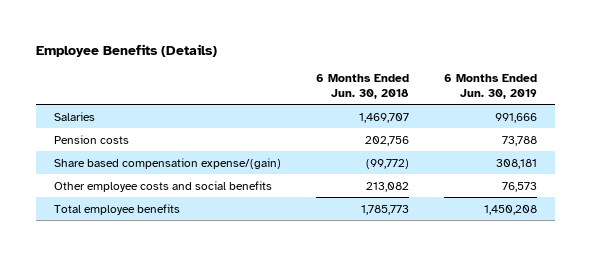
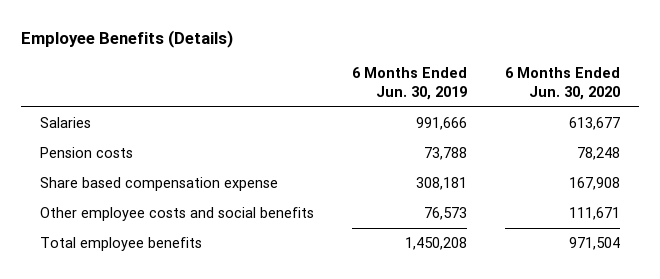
- | 6 Months Ended Jun. 30, 2018 | 6 Months Ended Jun. 30, 2019
+ | 6 Months Ended Jun. 30, 2019 | 6 Months Ended Jun. 30, 2020
- Share based compensation expense/(gain) | (99,772) | 308,181
+ Share based compensation expense | 308,181 | 167,908

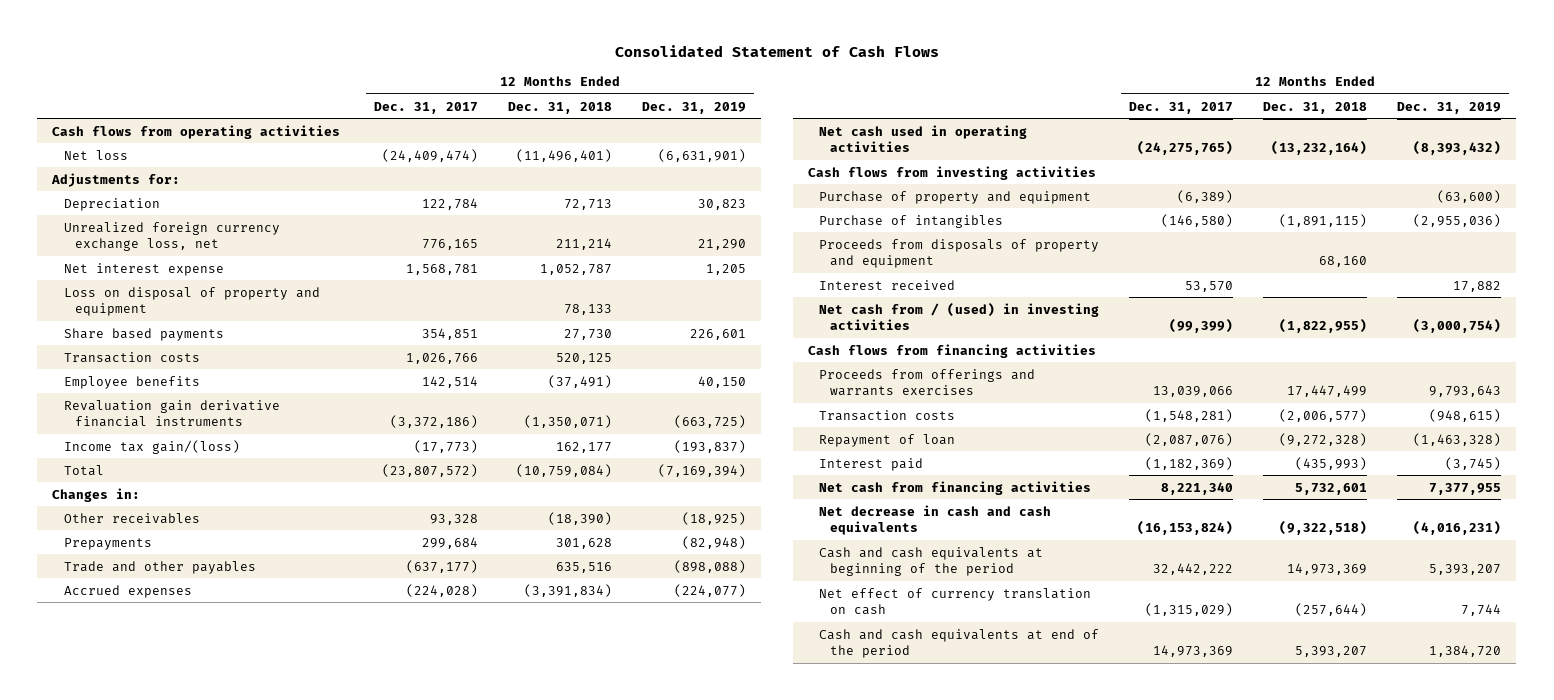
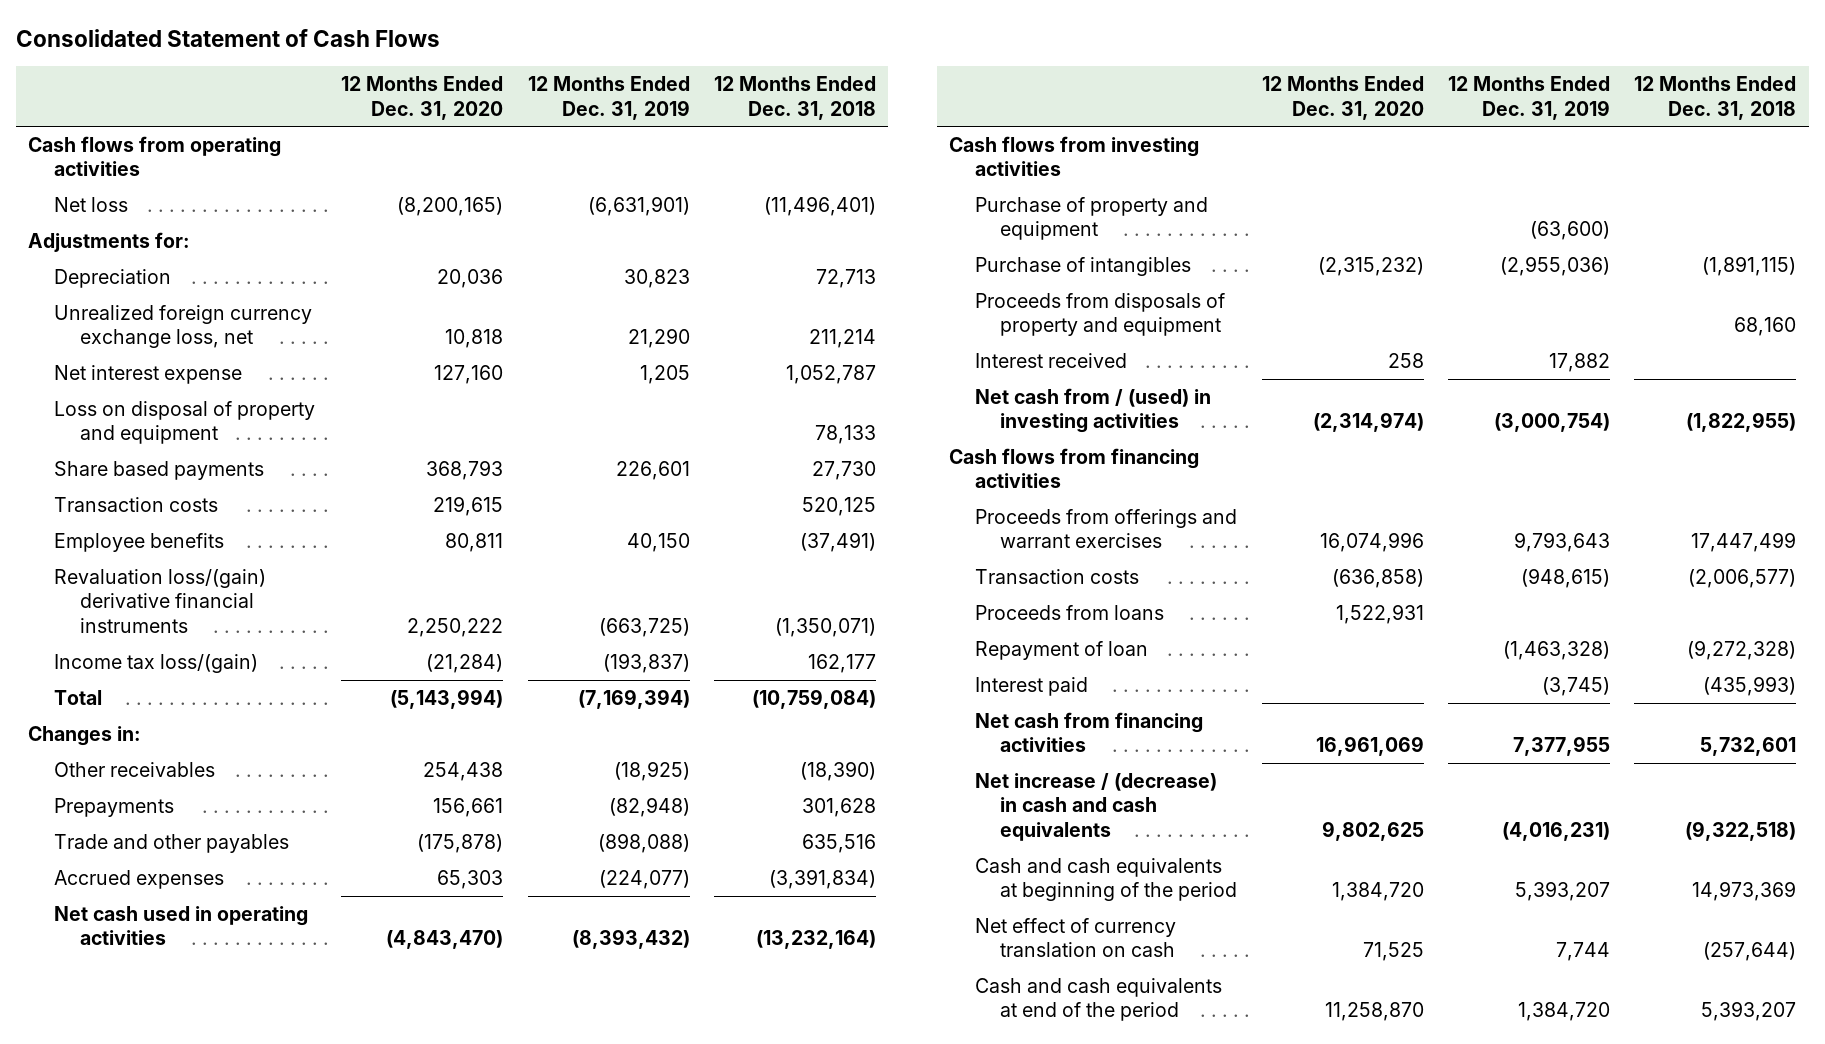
- | 12 Months Ended Dec. 31, 2017 | 12 Months Ended Dec. 31, 2018 | 12 Months Ended Dec. 31, 2019
+ | 12 Months Ended Dec. 31, 2020 | 12 Months Ended Dec. 31, 2019 | 12 Months Ended Dec. 31, 2018
- Revaluation gain derivative financial instruments | (3,372,186) | (1,350,071) | (663,725)
- Income tax gain/(loss) | (17,773) | 162,177 | (193,837)
+ Revaluation loss/(gain) derivative financial instruments | 2,250,222 | (663,725) | (1,350,071)
+ Income tax loss/(gain) | (21,284) | (193,837) | 162,177
- Proceeds from offerings and warrants exercises | 13,039,066 | 17,447,499 | 9,793,643
+ Proceeds from offerings and warrant exercises | 16,074,996 | 9,793,643 | 17,447,499
+ Proceeds from loans | 1,522,931 | |
- Net decrease in cash and cash equivalents | (16,153,824) | (9,322,518) | (4,016,231)
+ Net increase / (decrease) in cash and cash equivalents | 9,802,625 | (4,016,231) | (9,322,518)

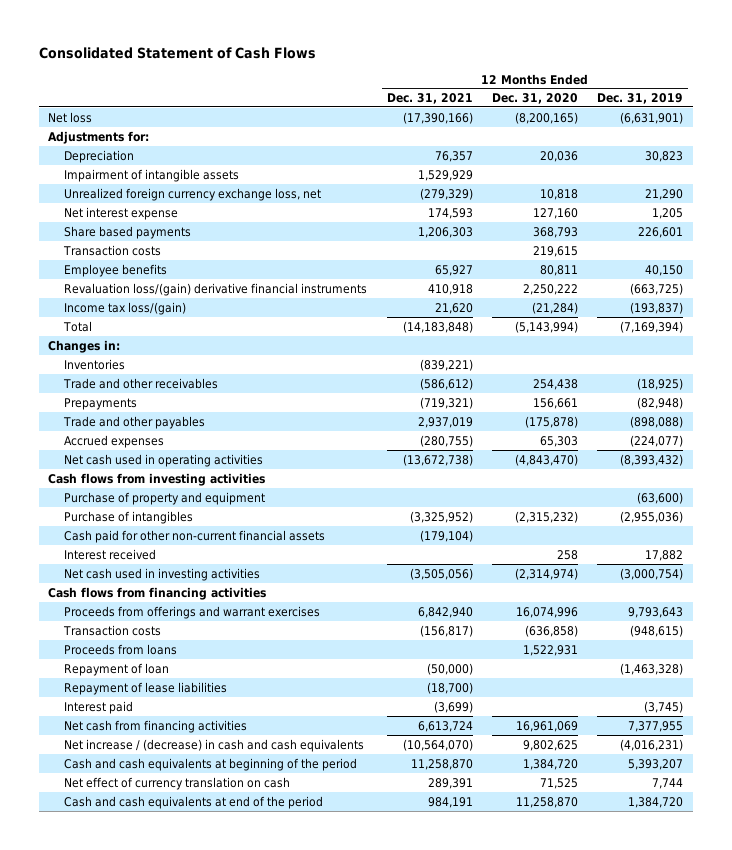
- | 12 Months Ended Dec. 31, 2020 | 12 Months Ended Dec. 31, 2019 | 12 Months Ended Dec. 31, 2018
+ | 12 Months Ended Dec. 31, 2021 | 12 Months Ended Dec. 31, 2020 | 12 Months Ended Dec. 31, 2019
- Cash flows from operating activities
+ Impairment of intangible assets | 1,529,929 | |
- Loss on disposal of property and equipment | | | 78,133
- Other receivables | 254,438 | (18,925) | (18,390)
+ Inventories | (839,221) | |
+ Trade and other receivables | (586,612) | 254,438 | (18,925)
- Proceeds from disposals of property and equipment | | | 68,160
+ Cash paid for other non-current financial assets | (179,104) | |
- Net cash from / (used) in investing activities | (2,314,974) | (3,000,754) | (1,822,955)
+ Net cash used in investing activities | (3,505,056) | (2,314,974) | (3,000,754)
+ Repayment of lease liabilities | (18,700) | |

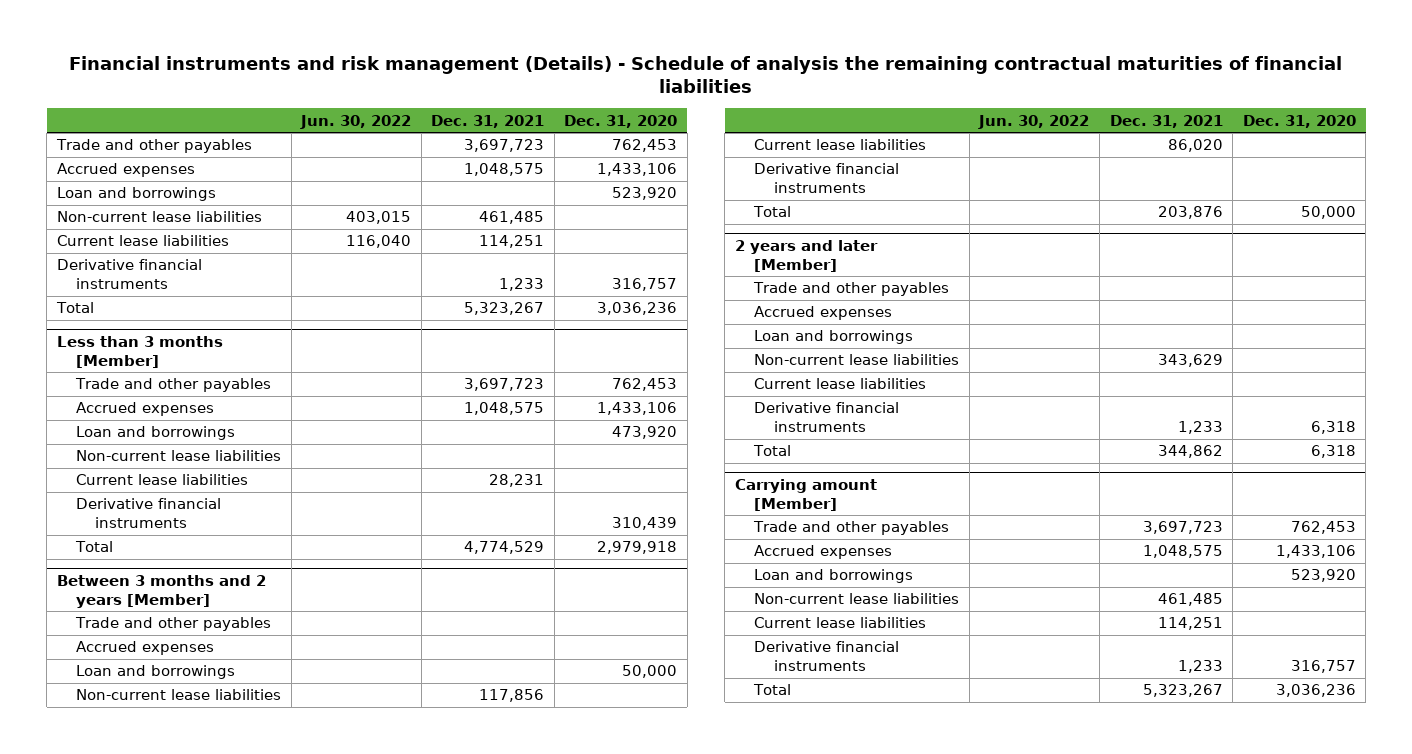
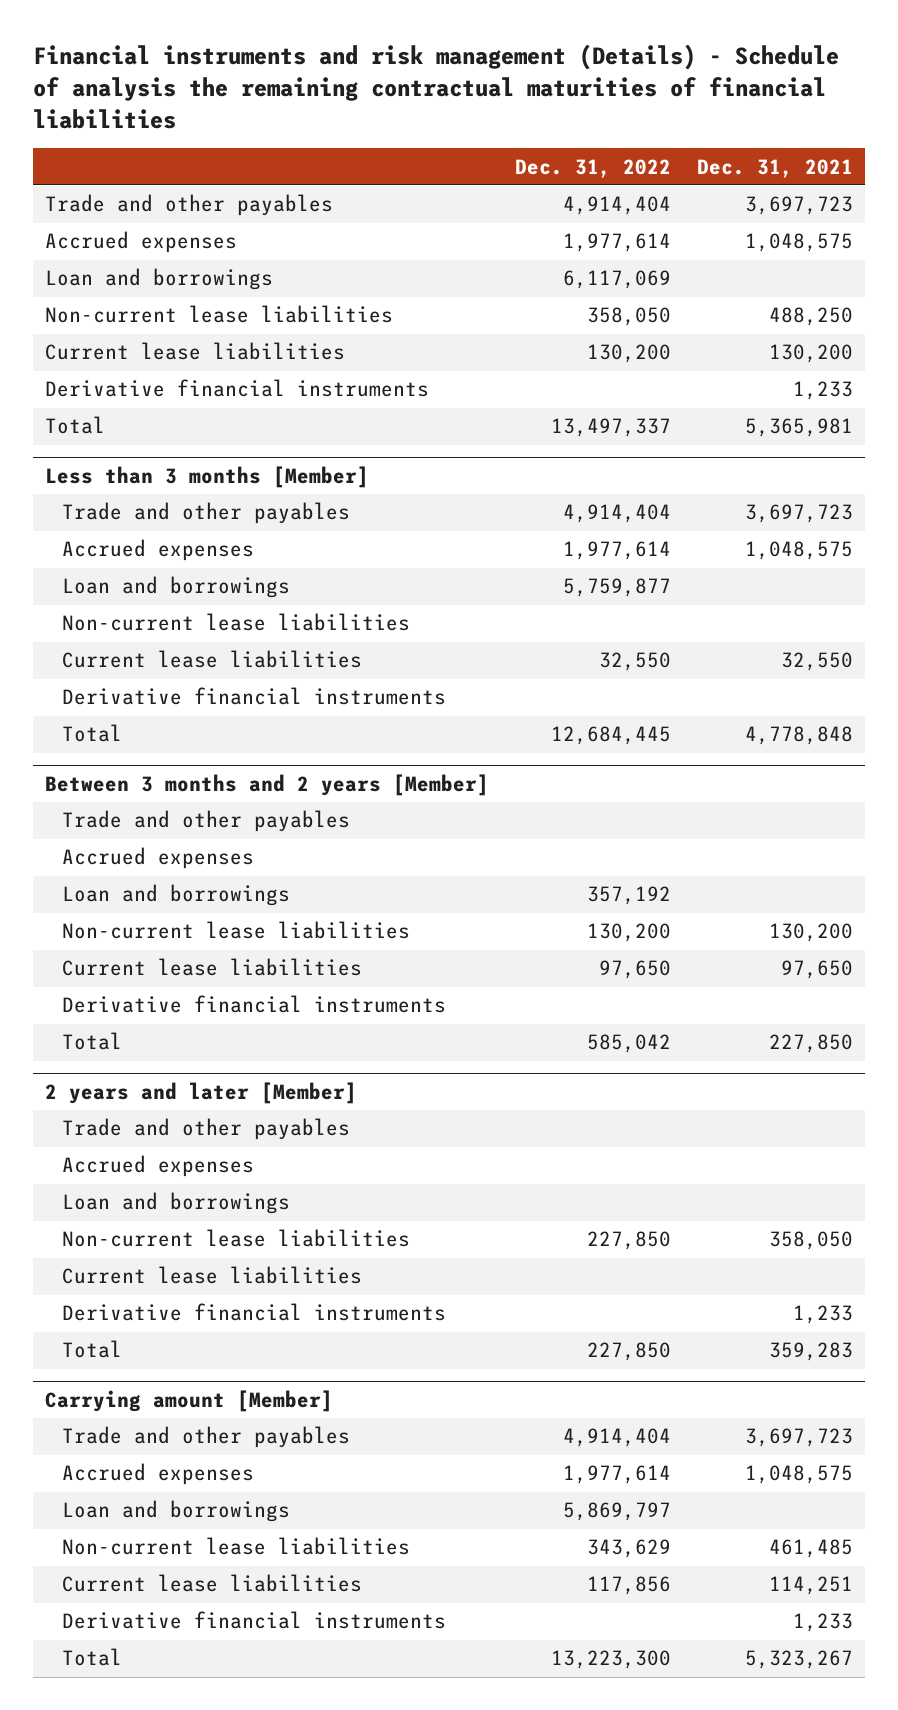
- | Jun. 30, 2022 | Dec. 31, 2021 | Dec. 31, 2020
+ | Dec. 31, 2022 | Dec. 31, 2021
- Non-current lease liabilities | 403,015 | 461,485 |
- Current lease liabilities | 116,040 | 114,251 |
+ Non-current lease liabilities | 358,050 | 488,250
+ Current lease liabilities | 130,200 | 130,200
- Total | | 5,323,267 | 3,036,236
+ Total | 13,497,337 | 5,365,981
@ Less than 3 months [Member]
- Current lease liabilities | | 28,231 |
+ Current lease liabilities | 32,550 | 32,550
- Total | | 4,774,529 | 2,979,918
+ Total | 12,684,445 | 4,778,848
@ Between 3 months and 2 years [Member]
- Non-current lease liabilities | | 117,856 |
- Current lease liabilities | | 86,020 |
+ Non-current lease liabilities | 130,200 | 130,200
+ Current lease liabilities | 97,650 | 97,650
- Total | | 203,876 | 50,000
+ Total | 585,042 | 227,850
@ 2 years and later [Member]
- Non-current lease liabilities | | 343,629 |
+ Non-current lease liabilities | 227,850 | 358,050
- Total | | 344,862 | 6,318
+ Total | 227,850 | 359,283

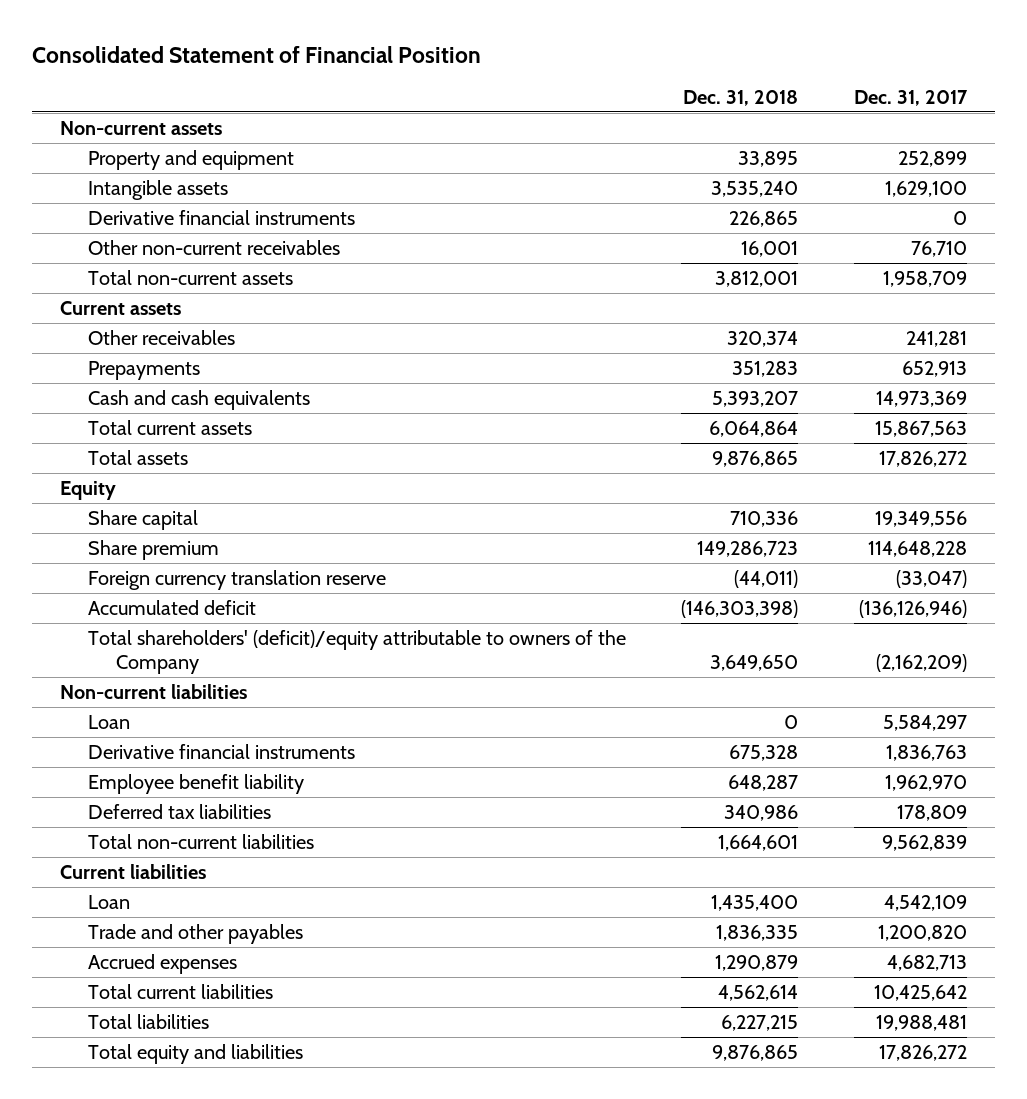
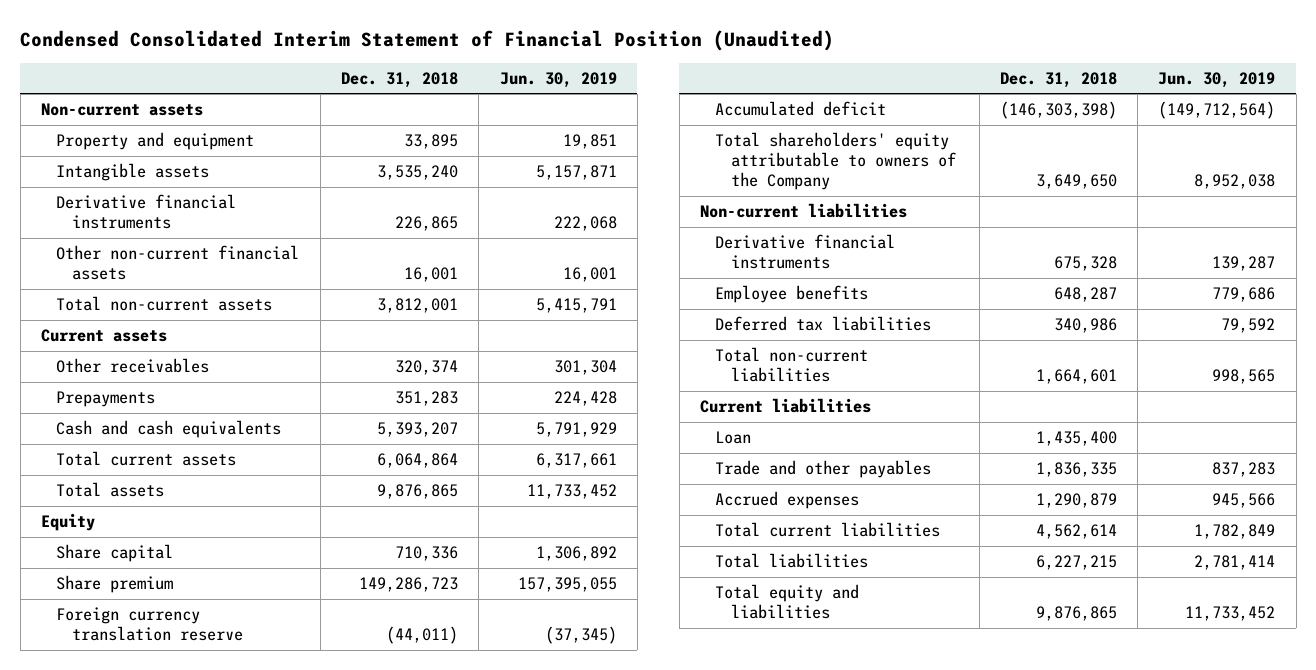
- Consolidated Statement of Financial Position
+ Condensed Consolidated Interim Statement of Financial Position (Unaudited)
- | Dec. 31, 2018 | Dec. 31, 2017
+ | Dec. 31, 2018 | Jun. 30, 2019
- Other non-current receivables | 16,001 | 76,710
+ Other non-current financial assets | 16,001 | 16,001
- Total shareholders' (deficit)/equity attributable to owners of the Company | 3,649,650 | (2,162,209)
+ Total shareholders' equity attributable to owners of the Company | 3,649,650 | 8,952,038
- Loan | 0 | 5,584,297
- Employee benefit liability | 648,287 | 1,962,970
+ Employee benefits | 648,287 | 779,686

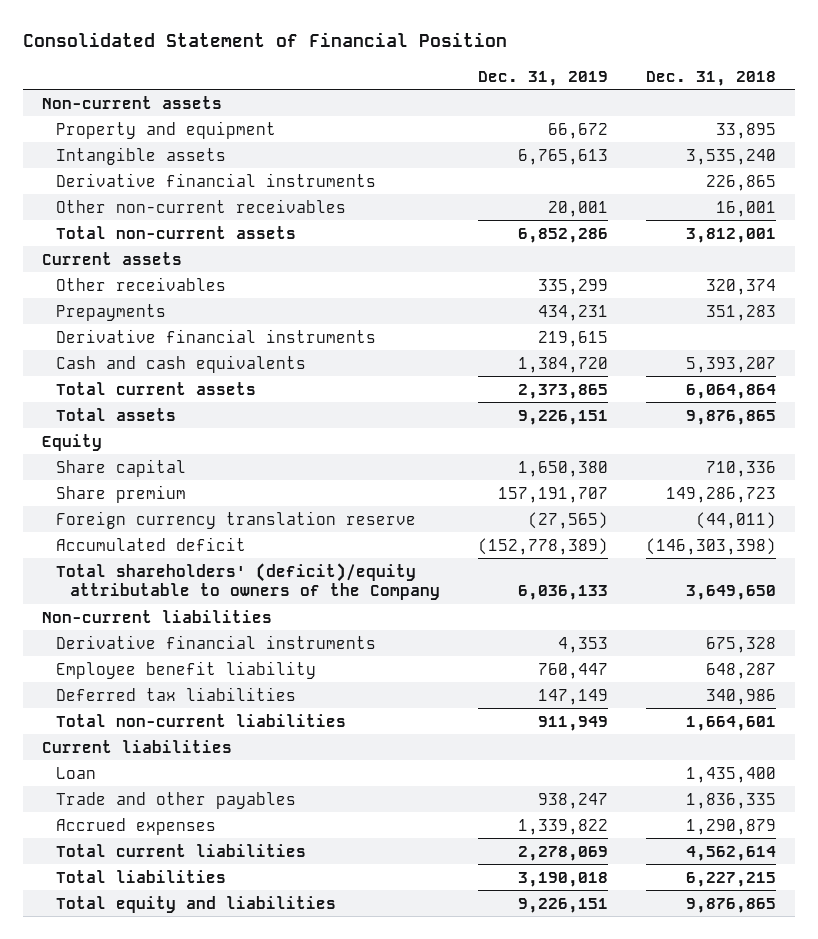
- Condensed Consolidated Interim Statement of Financial Position (Unaudited)
+ Consolidated Statement of Financial Position
- | Dec. 31, 2018 | Jun. 30, 2019
+ | Dec. 31, 2019 | Dec. 31, 2018
- Other non-current financial assets | 16,001 | 16,001
+ Other non-current receivables | 20,001 | 16,001
+ Derivative financial instruments | 219,615 |
- Total shareholders' equity attributable to owners of the Company | 3,649,650 | 8,952,038
+ Total shareholders' (deficit)/equity attributable to owners of the Company | 6,036,133 | 3,649,650
- Employee benefits | 648,287 | 779,686
+ Employee benefit liability | 760,447 | 648,287

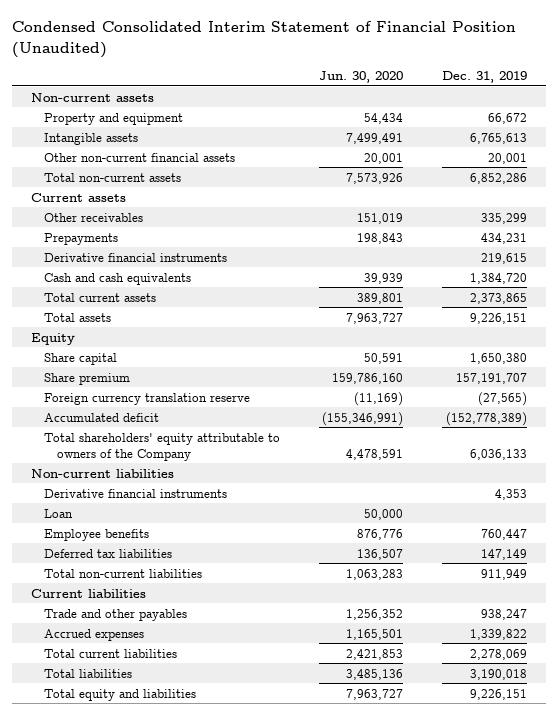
- Consolidated Statement of Financial Position
+ Condensed Consolidated Interim Statement of Financial Position (Unaudited)
- | Dec. 31, 2019 | Dec. 31, 2018
+ | Jun. 30, 2020 | Dec. 31, 2019
- Derivative financial instruments | | 226,865
- Other non-current receivables | 20,001 | 16,001
+ Other non-current financial assets | 20,001 | 20,001
- Total shareholders' (deficit)/equity attributable to owners of the Company | 6,036,133 | 3,649,650
+ Total shareholders' equity attributable to owners of the Company | 4,478,591 | 6,036,133
- Employee benefit liability | 760,447 | 648,287
moved up: Loan | 50,000 |
+ Employee benefits | 876,776 | 760,447

